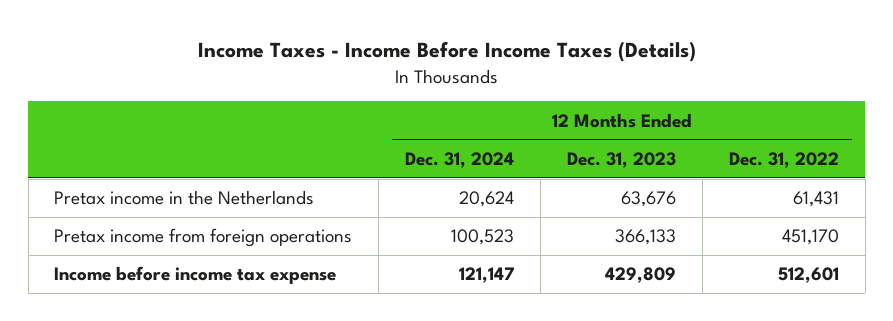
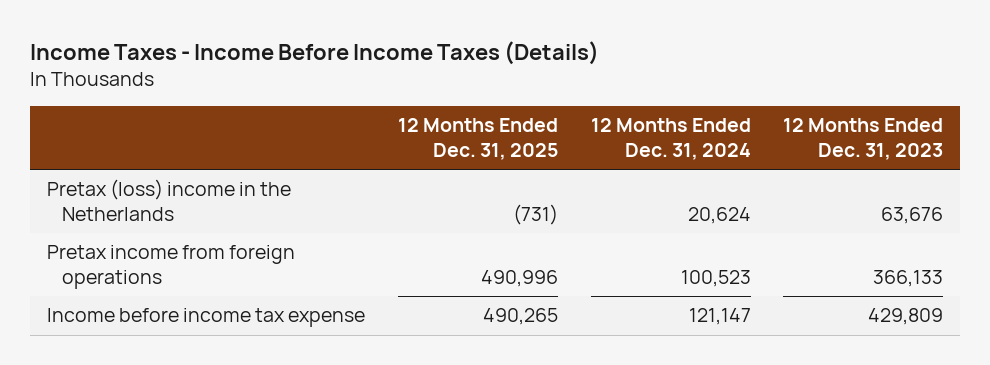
- | 12 Months Ended Dec. 31, 2024 | 12 Months Ended Dec. 31, 2023 | 12 Months Ended Dec. 31, 2022
+ | 12 Months Ended Dec. 31, 2025 | 12 Months Ended Dec. 31, 2024 | 12 Months Ended Dec. 31, 2023
- Pretax income in the Netherlands | 20,624 | 63,676 | 61,431
+ Pretax (loss) income in the Netherlands | (731) | 20,624 | 63,676

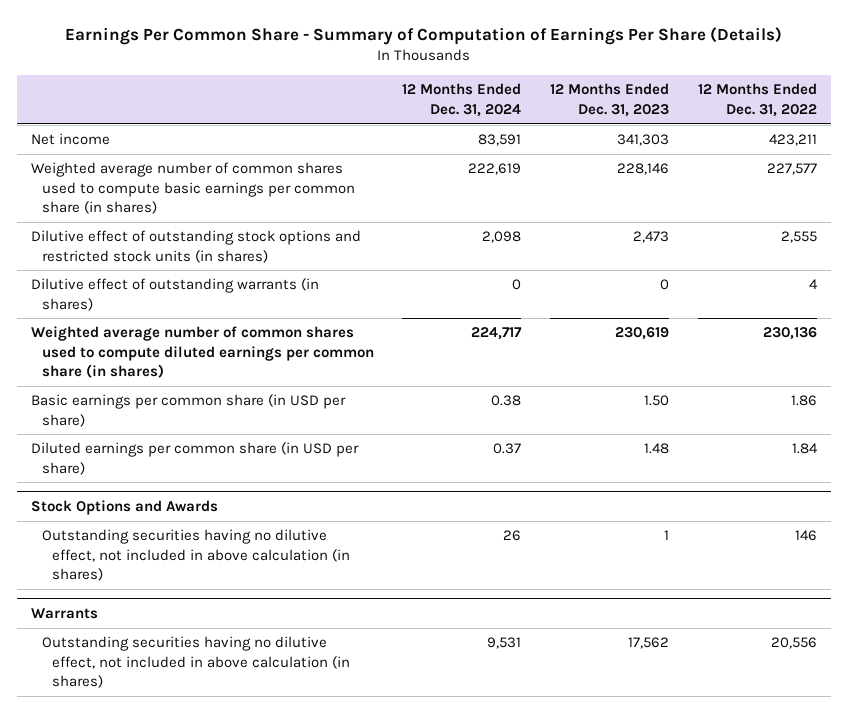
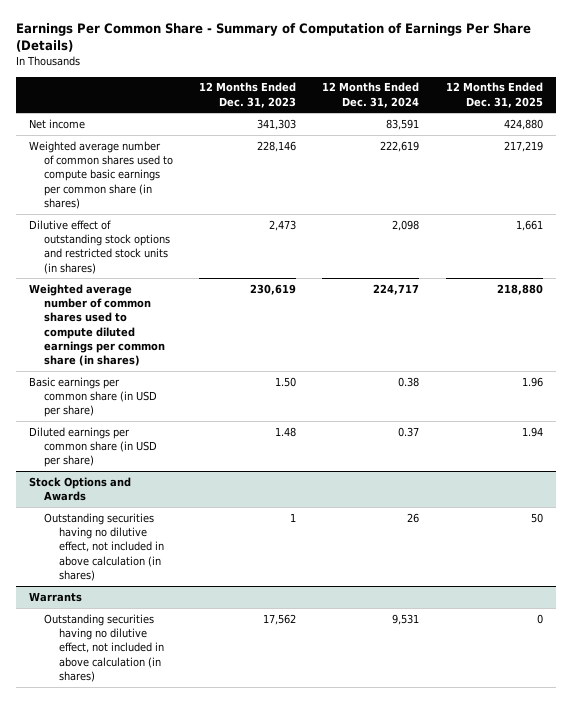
- | 12 Months Ended Dec. 31, 2024 | 12 Months Ended Dec. 31, 2023 | 12 Months Ended Dec. 31, 2022
+ | 12 Months Ended Dec. 31, 2023 | 12 Months Ended Dec. 31, 2024 | 12 Months Ended Dec. 31, 2025
- Dilutive effect of outstanding warrants (in shares) | 0 | 0 | 4

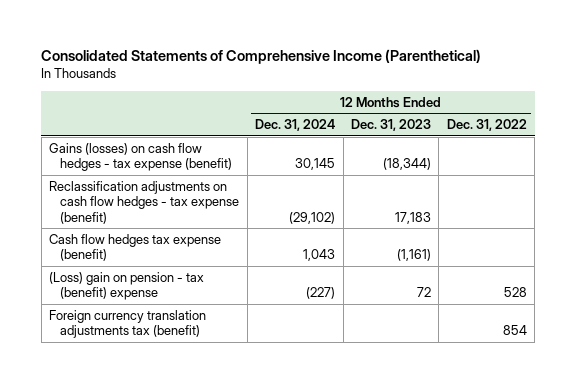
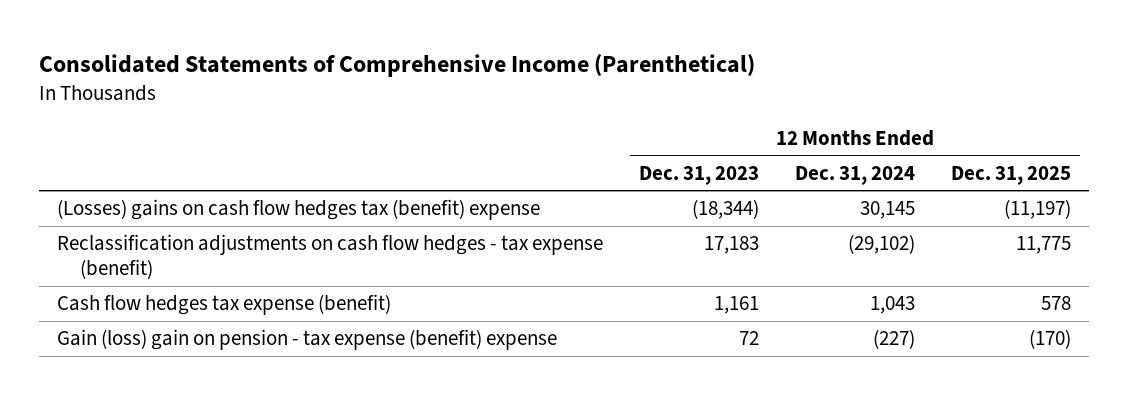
- | 12 Months Ended Dec. 31, 2024 | 12 Months Ended Dec. 31, 2023 | 12 Months Ended Dec. 31, 2022
+ | 12 Months Ended Dec. 31, 2023 | 12 Months Ended Dec. 31, 2024 | 12 Months Ended Dec. 31, 2025
- Gains (losses) on cash flow hedges - tax expense (benefit) | 30,145 | (18,344) |
+ (Losses) gains on cash flow hedges tax (benefit) expense | (18,344) | 30,145 | (11,197)
- Cash flow hedges tax expense (benefit) | 1,043 | (1,161) |
- (Loss) gain on pension - tax (benefit) expense | (227) | 72 | 528
- Foreign currency translation adjustments tax (benefit) | | | 854
+ Cash flow hedges tax expense (benefit) | 1,161 | 1,043 | 578
+ Gain (loss) gain on pension - tax expense (benefit) expense | 72 | (227) | (170)

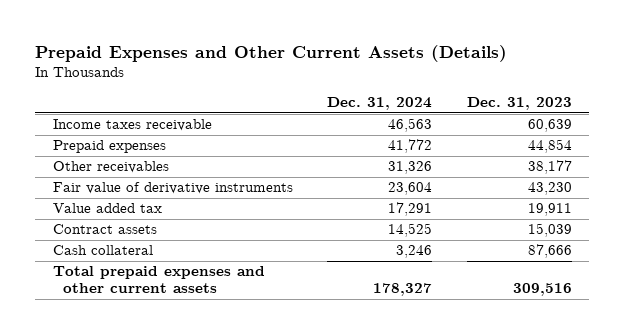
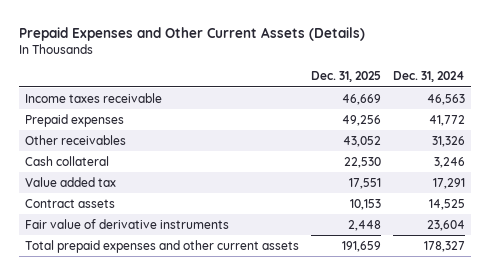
- | Dec. 31, 2024 | Dec. 31, 2023
+ | Dec. 31, 2025 | Dec. 31, 2024
moved up: Cash collateral | 22,530 | 3,246
moved down: Fair value of derivative instruments | 2,448 | 23,604

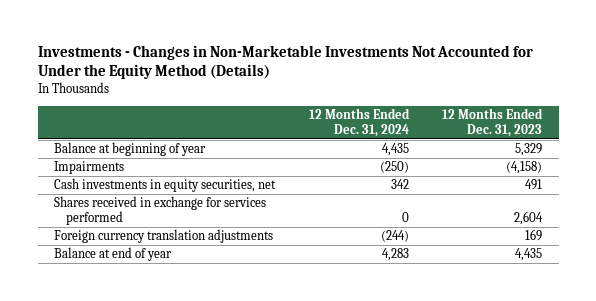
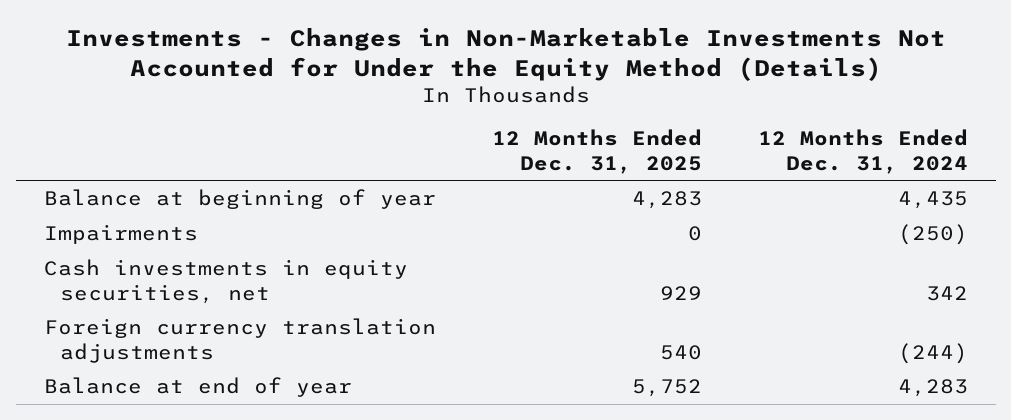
- | 12 Months Ended Dec. 31, 2024 | 12 Months Ended Dec. 31, 2023
+ | 12 Months Ended Dec. 31, 2025 | 12 Months Ended Dec. 31, 2024
- Shares received in exchange for services performed | 0 | 2,604

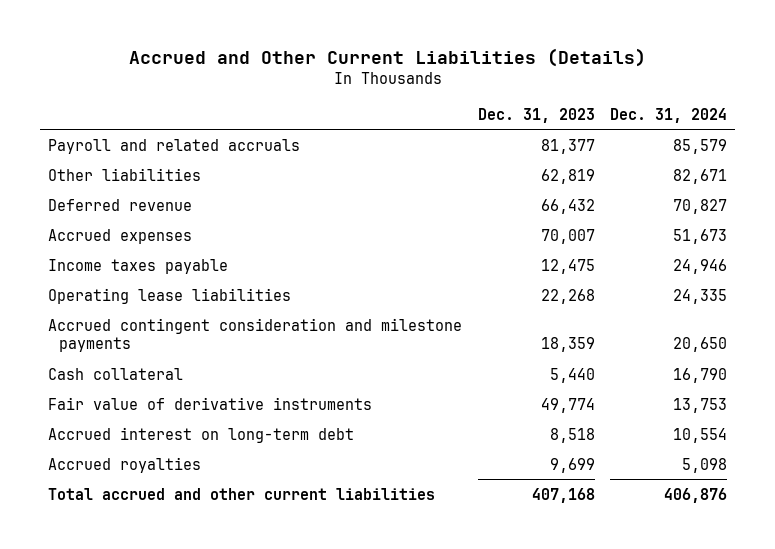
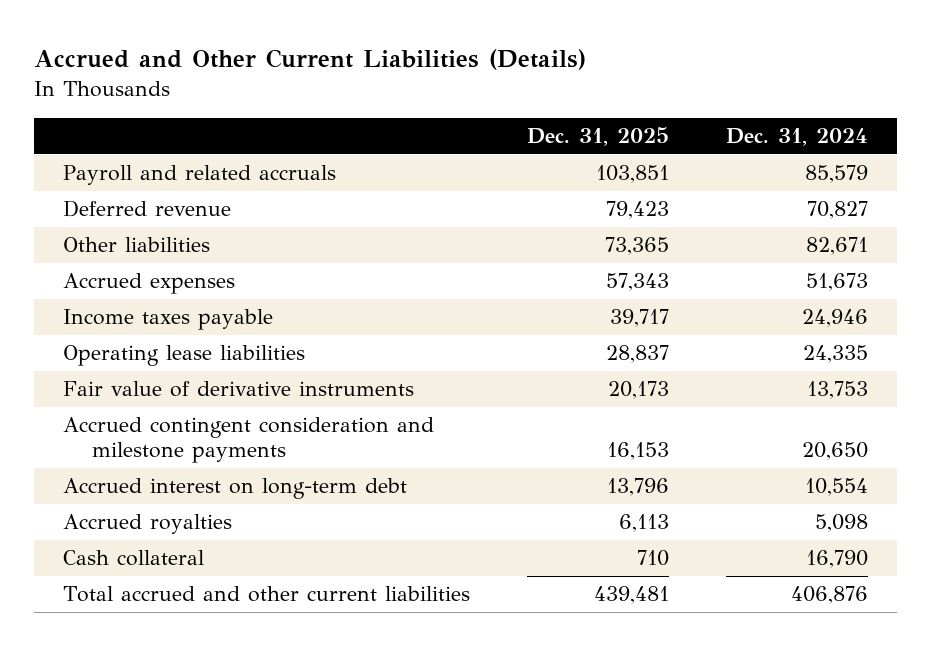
- | Dec. 31, 2023 | Dec. 31, 2024
+ | Dec. 31, 2025 | Dec. 31, 2024
moved down: Other liabilities | 73,365 | 82,671
moved down: Accrued contingent consideration and milestone payments | 16,153 | 20,650
moved down: Cash collateral | 710 | 16,790

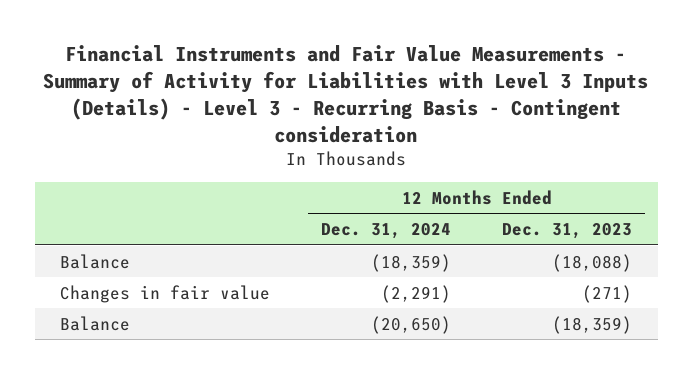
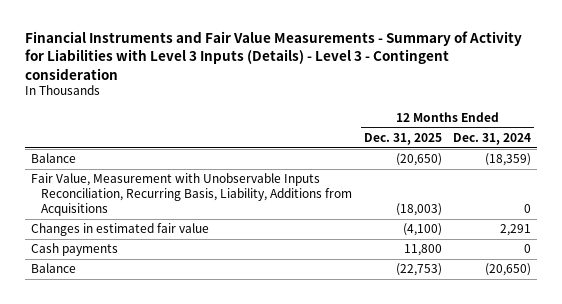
- Financial Instruments and Fair Value Measurements - Summary of Activity for Liabilities with Level 3 Inputs (Details) - Level 3 - Recurring Basis - Contingent consideration
+ Financial Instruments and Fair Value Measurements - Summary of Activity for Liabilities with Level 3 Inputs (Details) - Level 3 - Contingent consideration
- | 12 Months Ended Dec. 31, 2024 | 12 Months Ended Dec. 31, 2023
+ | 12 Months Ended Dec. 31, 2025 | 12 Months Ended Dec. 31, 2024
- Changes in fair value | (2,291) | (271)
+ Fair Value, Measurement with Unobservable Inputs Reconciliation, Recurring Basis, Liability, Additions from Acquisitions | (18,003) | 0
+ Changes in estimated fair value | (4,100) | 2,291
+ Cash payments | 11,800 | 0

